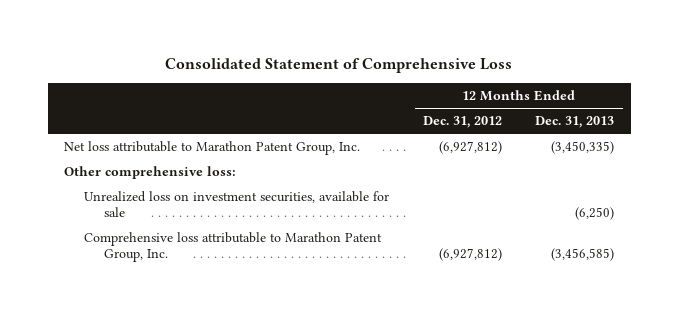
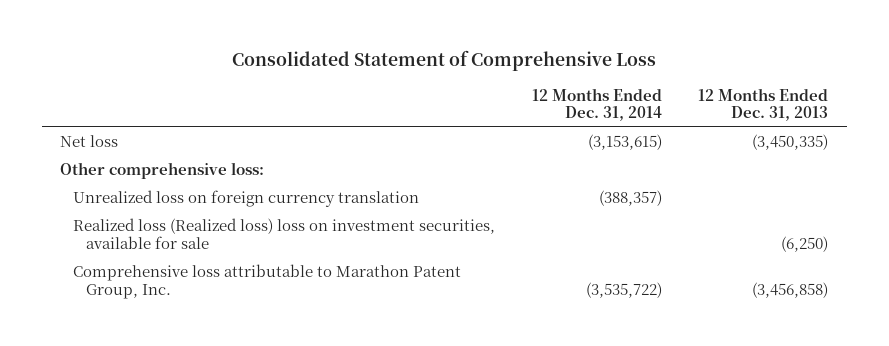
- | 12 Months Ended Dec. 31, 2012 | 12 Months Ended Dec. 31, 2013
+ | 12 Months Ended Dec. 31, 2014 | 12 Months Ended Dec. 31, 2013
- Net loss attributable to Marathon Patent Group, Inc. | (6,927,812) | (3,450,335)
+ Net loss | (3,153,615) | (3,450,335)
- Unrealized loss on investment securities, available for sale | | (6,250)
- Comprehensive loss attributable to Marathon Patent Group, Inc. | (6,927,812) | (3,456,585)
+ Unrealized loss on foreign currency translation | (388,357) |
+ Realized loss (Realized loss) loss on investment securities, available for sale | | (6,250)
+ Comprehensive loss attributable to Marathon Patent Group, Inc. | (3,535,722) | (3,456,858)

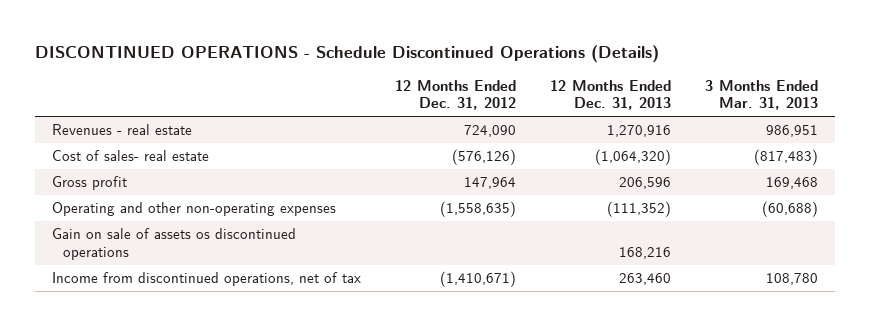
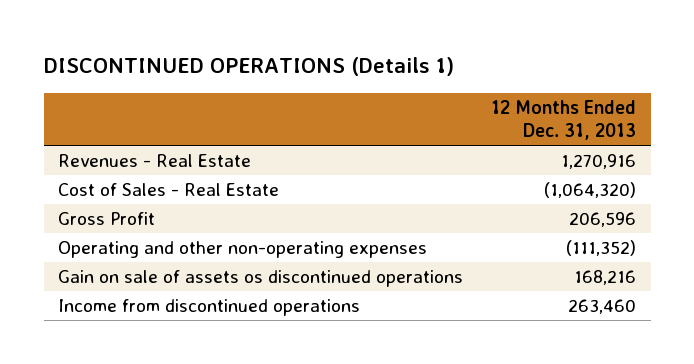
- DISCONTINUED OPERATIONS - Schedule Discontinued Operations (Details)
+ DISCONTINUED OPERATIONS (Details 1)
- | 12 Months Ended Dec. 31, 2012 | 12 Months Ended Dec. 31, 2013 | 3 Months Ended Mar. 31, 2013
+ | 12 Months Ended Dec. 31, 2013
- Revenues - real estate | 724,090 | 1,270,916 | 986,951
- Cost of sales- real estate | (576,126) | (1,064,320) | (817,483)
- Gross profit | 147,964 | 206,596 | 169,468
+ Revenues - Real Estate | 1,270,916
+ Cost of Sales - Real Estate | (1,064,320)
+ Gross Profit | 206,596
- Income from discontinued operations, net of tax | (1,410,671) | 263,460 | 108,780
+ Income from discontinued operations | 263,460

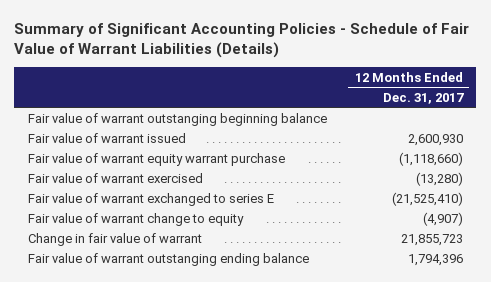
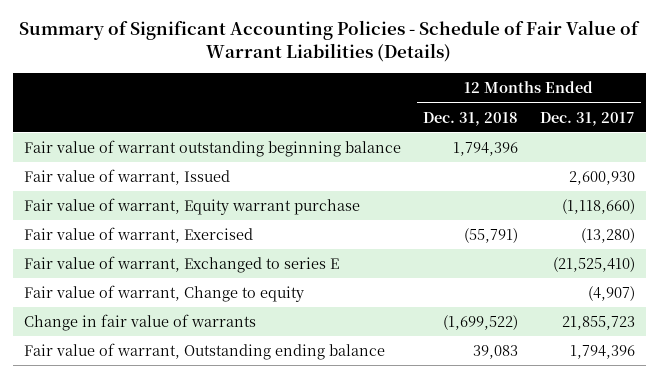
- | 12 Months Ended Dec. 31, 2017
+ | 12 Months Ended Dec. 31, 2018 | 12 Months Ended Dec. 31, 2017
- Fair value of warrant outstanging beginning balance
- Fair value of warrant issued | 2,600,930
- Fair value of warrant equity warrant purchase | (1,118,660)
- Fair value of warrant exercised | (13,280)
- Fair value of warrant exchanged to series E | (21,525,410)
- Fair value of warrant change to equity | (4,907)
- Change in fair value of warrant | 21,855,723
- Fair value of warrant outstanging ending balance | 1,794,396
+ Fair value of warrant outstanding beginning balance | 1,794,396 |
+ Fair value of warrant, Issued | | 2,600,930
+ Fair value of warrant, Equity warrant purchase | | (1,118,660)
+ Fair value of warrant, Exercised | (55,791) | (13,280)
+ Fair value of warrant, Exchanged to series E | | (21,525,410)
+ Fair value of warrant, Change to equity | | (4,907)
+ Change in fair value of warrants | (1,699,522) | 21,855,723
+ Fair value of warrant, Outstanding ending balance | 39,083 | 1,794,396

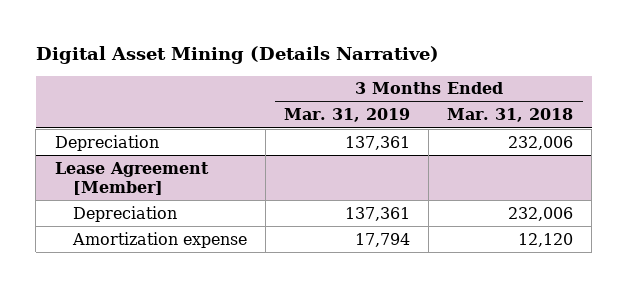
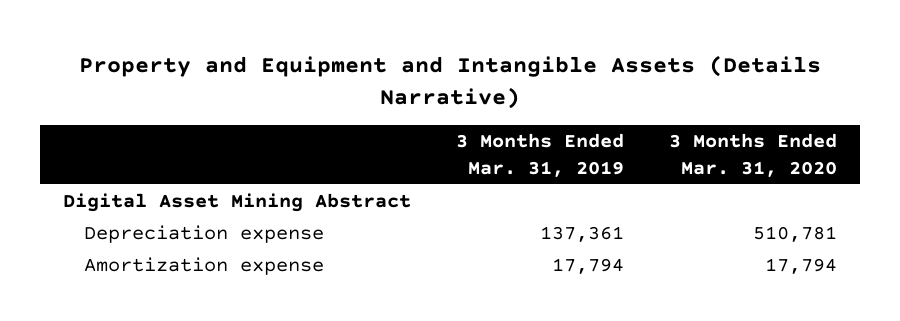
- Digital Asset Mining (Details Narrative)
+ Property and Equipment and Intangible Assets (Details Narrative)
- | 3 Months Ended Mar. 31, 2019 | 3 Months Ended Mar. 31, 2018
+ | 3 Months Ended Mar. 31, 2019 | 3 Months Ended Mar. 31, 2020
- Depreciation | 137,361 | 232,006
- Lease Agreement [Member]
- Depreciation | 137,361 | 232,006
+ Digital Asset Mining Abstract
+ Depreciation expense | 137,361 | 510,781

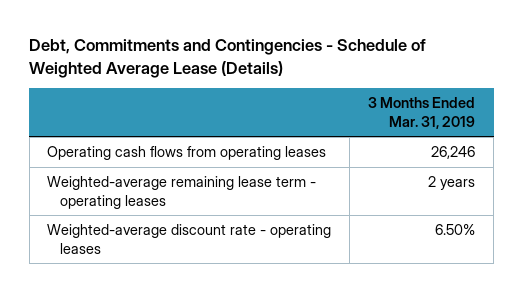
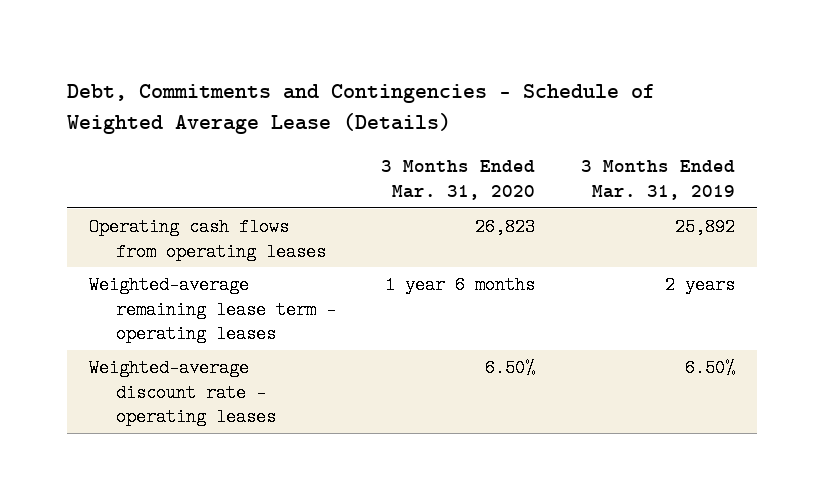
- | 3 Months Ended Mar. 31, 2019
+ | 3 Months Ended Mar. 31, 2020 | 3 Months Ended Mar. 31, 2019
- Operating cash flows from operating leases | 26,246
+ Operating cash flows from operating leases | 26,823 | 25,892

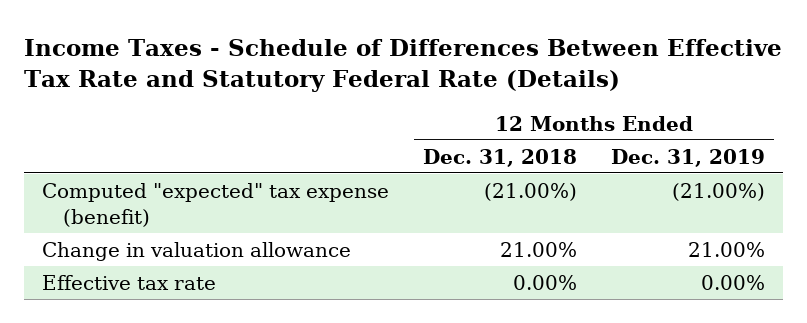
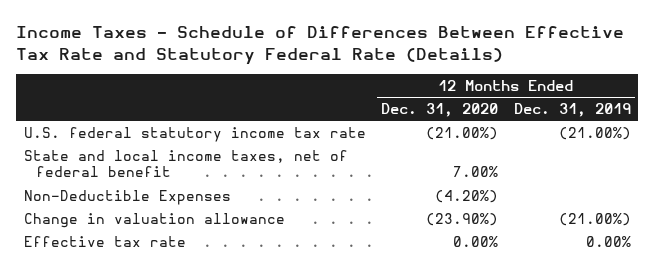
- | 12 Months Ended Dec. 31, 2018 | 12 Months Ended Dec. 31, 2019
+ | 12 Months Ended Dec. 31, 2020 | 12 Months Ended Dec. 31, 2019
- Computed "expected" tax expense (benefit) | (21.00%) | (21.00%)
- Change in valuation allowance | 21.00% | 21.00%
+ U.S. federal statutory income tax rate | (21.00%) | (21.00%)
+ State and local income taxes, net of federal benefit | 7.00% |
+ Non-Deductible Expenses | (4.20%) |
+ Change in valuation allowance | (23.90%) | (21.00%)

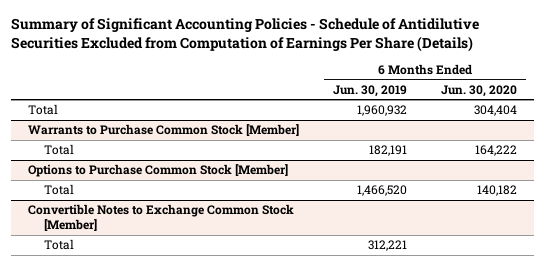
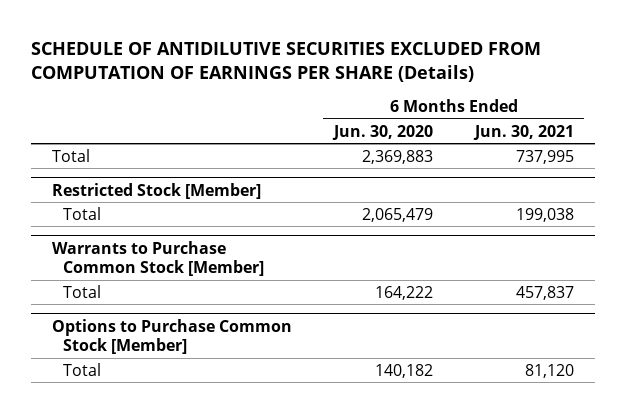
- Summary of Significant Accounting Policies - Schedule of Antidilutive Securities Excluded from Computation of Earnings Per Share (Details)
+ SCHEDULE OF ANTIDILUTIVE SECURITIES EXCLUDED FROM COMPUTATION OF EARNINGS PER SHARE (Details)
- | 6 Months Ended Jun. 30, 2019 | 6 Months Ended Jun. 30, 2020
+ | 6 Months Ended Jun. 30, 2020 | 6 Months Ended Jun. 30, 2021
- Total | 1,960,932 | 304,404
+ Total | 2,369,883 | 737,995
+ Restricted Stock [Member]
+ Total | 2,065,479 | 199,038
- Convertible Notes to Exchange Common Stock [Member]
- Total | 312,221 |

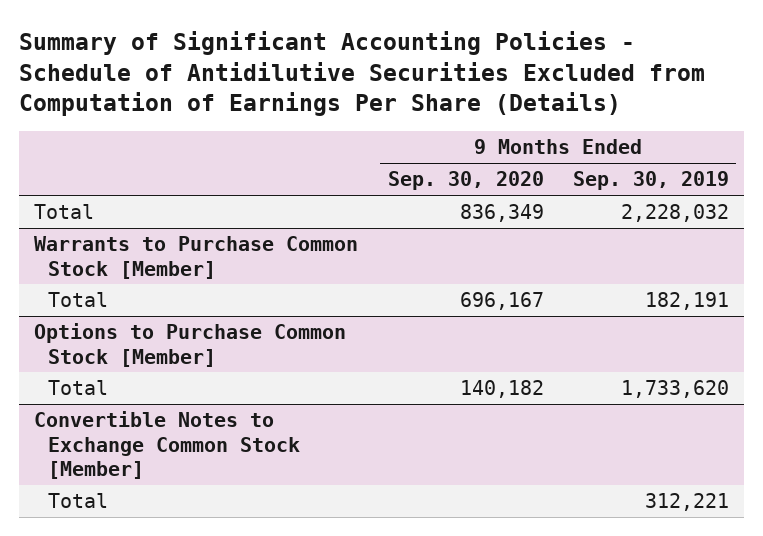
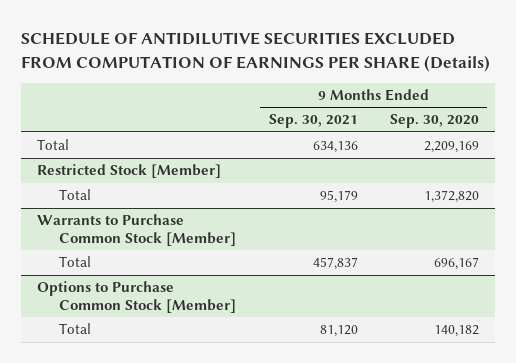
- Summary of Significant Accounting Policies - Schedule of Antidilutive Securities Excluded from Computation of Earnings Per Share (Details)
+ SCHEDULE OF ANTIDILUTIVE SECURITIES EXCLUDED FROM COMPUTATION OF EARNINGS PER SHARE (Details)
- | 9 Months Ended Sep. 30, 2020 | 9 Months Ended Sep. 30, 2019
+ | 9 Months Ended Sep. 30, 2021 | 9 Months Ended Sep. 30, 2020
- Total | 836,349 | 2,228,032
+ Total | 634,136 | 2,209,169
+ Restricted Stock [Member]
+ Total | 95,179 | 1,372,820
- Convertible Notes to Exchange Common Stock [Member]
- Total | | 312,221

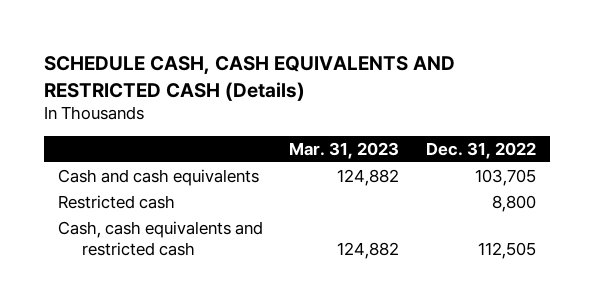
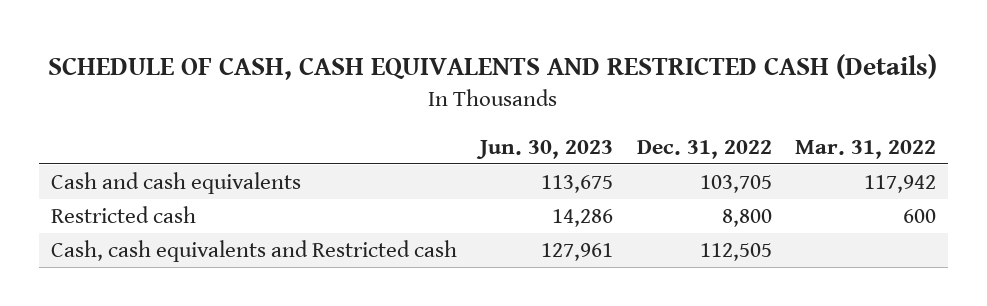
- SCHEDULE CASH, CASH EQUIVALENTS AND RESTRICTED CASH (Details)
+ SCHEDULE OF CASH, CASH EQUIVALENTS AND RESTRICTED CASH (Details)
- | Mar. 31, 2023 | Dec. 31, 2022
+ | Jun. 30, 2023 | Dec. 31, 2022 | Mar. 31, 2022
- Cash, cash equivalents and restricted cash | 124,882 | 112,505
+ Cash, cash equivalents and Restricted cash | 127,961 | 112,505 |

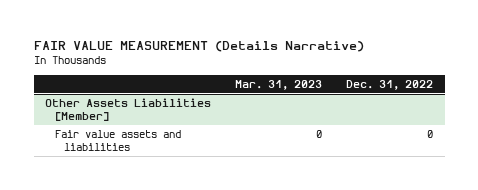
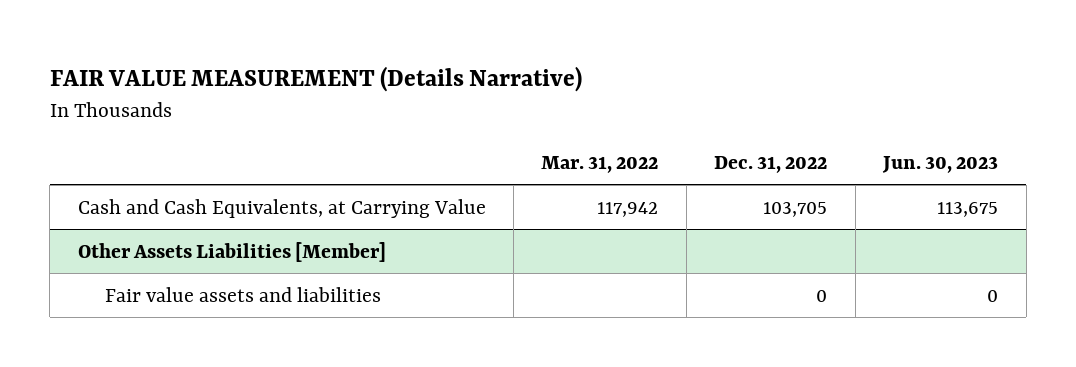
- | Mar. 31, 2023 | Dec. 31, 2022
+ | Mar. 31, 2022 | Dec. 31, 2022 | Jun. 30, 2023
+ Cash and Cash Equivalents, at Carrying Value | 117,942 | 103,705 | 113,675

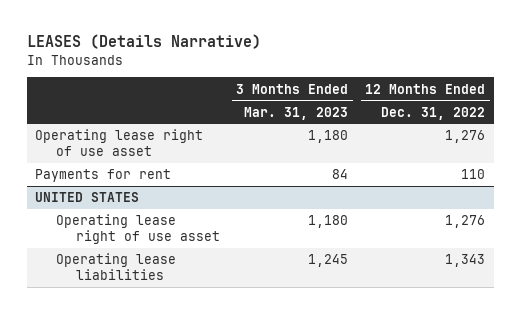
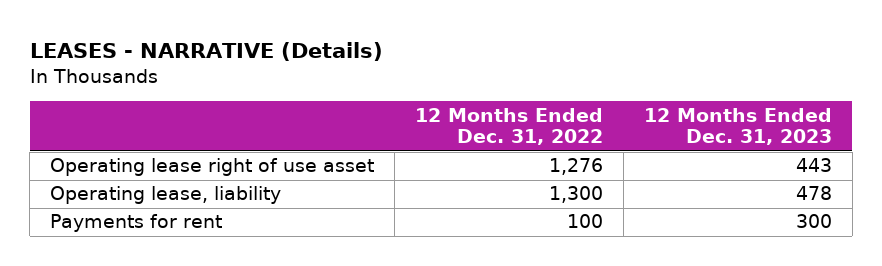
- LEASES (Details Narrative)
+ LEASES - NARRATIVE (Details)
- | 3 Months Ended Mar. 31, 2023 | 12 Months Ended Dec. 31, 2022
+ | 12 Months Ended Dec. 31, 2022 | 12 Months Ended Dec. 31, 2023
- Payments for rent | 84 | 110
- UNITED STATES
- Operating lease right of use asset | 1,180 | 1,276
- Operating lease liabilities | 1,245 | 1,343
+ Operating lease, liability | 1,300 | 478
+ Payments for rent | 100 | 300

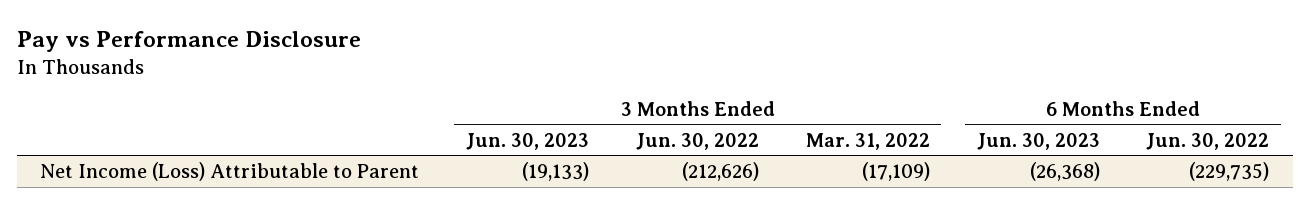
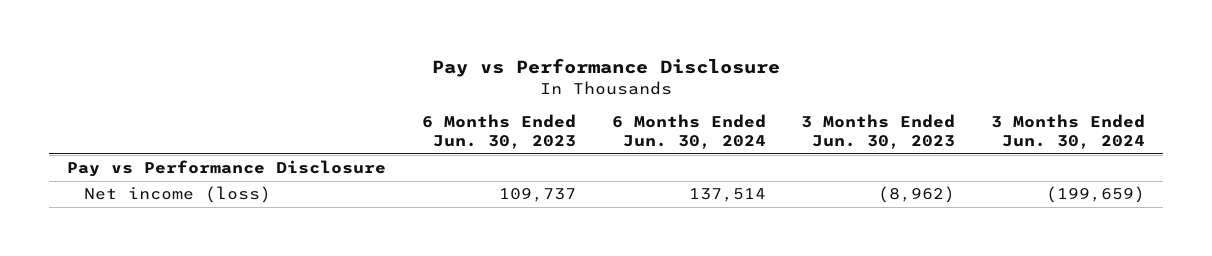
- | 3 Months Ended Jun. 30, 2023 | 3 Months Ended Jun. 30, 2022 | 3 Months Ended Mar. 31, 2022 | 6 Months Ended Jun. 30, 2023 | 6 Months Ended Jun. 30, 2022
+ | 6 Months Ended Jun. 30, 2023 | 6 Months Ended Jun. 30, 2024 | 3 Months Ended Jun. 30, 2023 | 3 Months Ended Jun. 30, 2024
- Net Income (Loss) Attributable to Parent | (19,133) | (212,626) | (17,109) | (26,368) | (229,735)
+ Pay vs Performance Disclosure
+ Net income (loss) | 109,737 | 137,514 | (8,962) | (199,659)

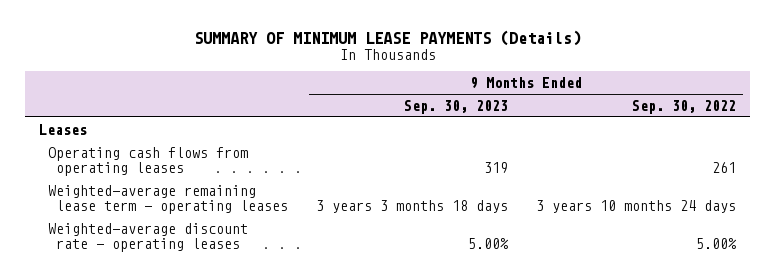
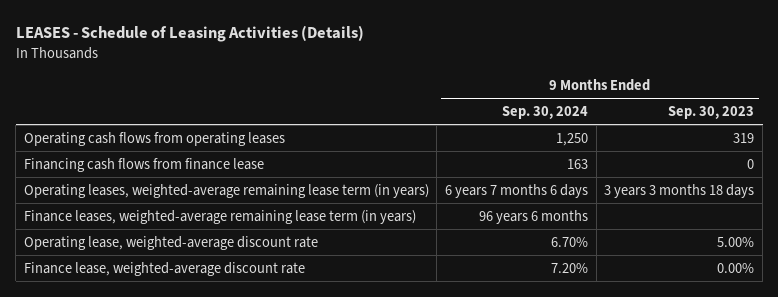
- SUMMARY OF MINIMUM LEASE PAYMENTS (Details)
+ LEASES - Schedule of Leasing Activities (Details)
- | 9 Months Ended Sep. 30, 2023 | 9 Months Ended Sep. 30, 2022
+ | 9 Months Ended Sep. 30, 2024 | 9 Months Ended Sep. 30, 2023
- Leases
- Weighted-average remaining lease term - operating leases | 3 years 3 months 18 days | 3 years 10 months 24 days
- Weighted-average discount rate - operating leases | 5.00% | 5.00%
+ Financing cash flows from finance lease | 163 | 0
+ Operating leases, weighted-average remaining lease term (in years) | 6 years 7 months 6 days | 3 years 3 months 18 days
+ Finance leases, weighted-average remaining lease term (in years) | 96 years 6 months |
+ Operating lease, weighted-average discount rate | 6.70% | 5.00%
+ Finance lease, weighted-average discount rate | 7.20% | 0.00%

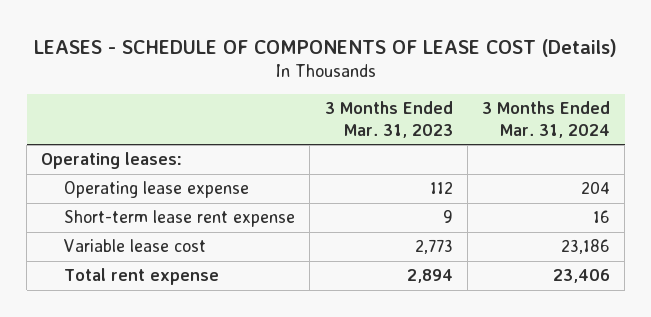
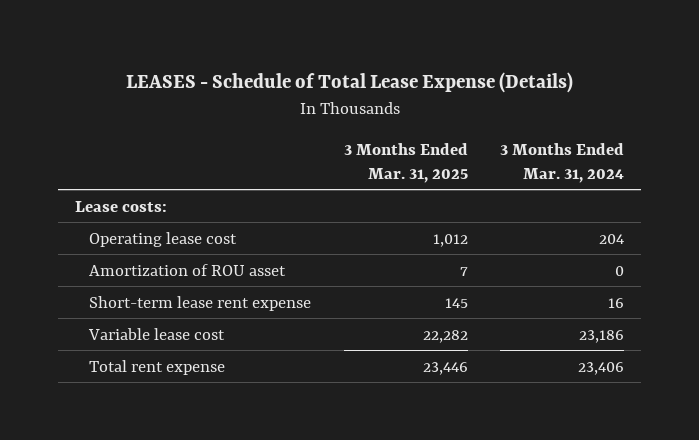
- LEASES - SCHEDULE OF COMPONENTS OF LEASE COST (Details)
+ LEASES - Schedule of Total Lease Expense (Details)
- | 3 Months Ended Mar. 31, 2023 | 3 Months Ended Mar. 31, 2024
+ | 3 Months Ended Mar. 31, 2025 | 3 Months Ended Mar. 31, 2024
- Operating leases:
- Operating lease expense | 112 | 204
+ Lease costs:
+ Operating lease cost | 1,012 | 204
+ Amortization of ROU asset | 7 | 0

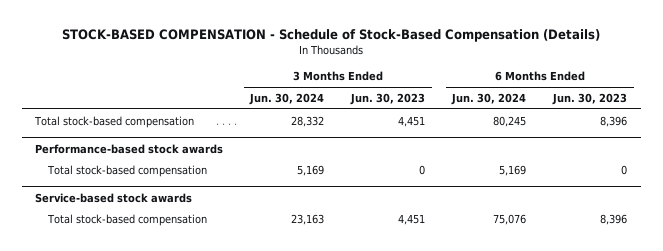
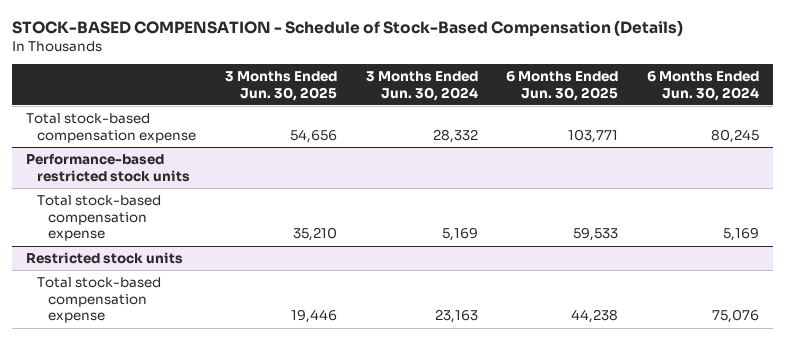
- | 3 Months Ended Jun. 30, 2024 | 3 Months Ended Jun. 30, 2023 | 6 Months Ended Jun. 30, 2024 | 6 Months Ended Jun. 30, 2023
+ | 3 Months Ended Jun. 30, 2025 | 3 Months Ended Jun. 30, 2024 | 6 Months Ended Jun. 30, 2025 | 6 Months Ended Jun. 30, 2024
- Total stock-based compensation | 28,332 | 4,451 | 80,245 | 8,396
- Performance-based stock awards
- Total stock-based compensation | 5,169 | 0 | 5,169 | 0
- Service-based stock awards
- Total stock-based compensation | 23,163 | 4,451 | 75,076 | 8,396
+ Total stock-based compensation expense | 54,656 | 28,332 | 103,771 | 80,245
+ Performance-based restricted stock units
+ Total stock-based compensation expense | 35,210 | 5,169 | 59,533 | 5,169
+ Restricted stock units
+ Total stock-based compensation expense | 19,446 | 23,163 | 44,238 | 75,076

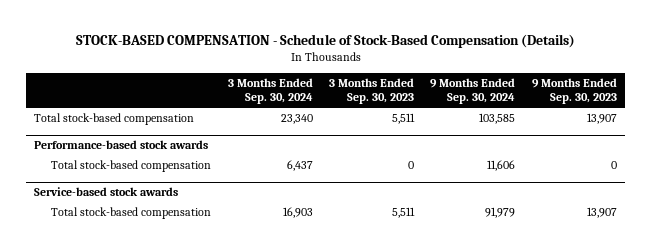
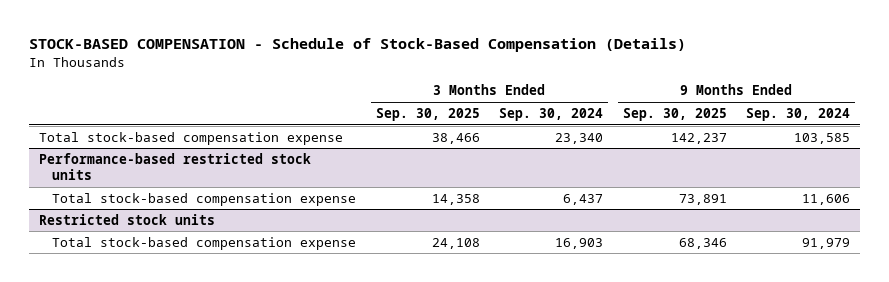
- | 3 Months Ended Sep. 30, 2024 | 3 Months Ended Sep. 30, 2023 | 9 Months Ended Sep. 30, 2024 | 9 Months Ended Sep. 30, 2023
+ | 3 Months Ended Sep. 30, 2025 | 3 Months Ended Sep. 30, 2024 | 9 Months Ended Sep. 30, 2025 | 9 Months Ended Sep. 30, 2024
- Total stock-based compensation | 23,340 | 5,511 | 103,585 | 13,907
- Performance-based stock awards
- Total stock-based compensation | 6,437 | 0 | 11,606 | 0
- Service-based stock awards
- Total stock-based compensation | 16,903 | 5,511 | 91,979 | 13,907
+ Total stock-based compensation expense | 38,466 | 23,340 | 142,237 | 103,585
+ Performance-based restricted stock units
+ Total stock-based compensation expense | 14,358 | 6,437 | 73,891 | 11,606
+ Restricted stock units
+ Total stock-based compensation expense | 24,108 | 16,903 | 68,346 | 91,979

